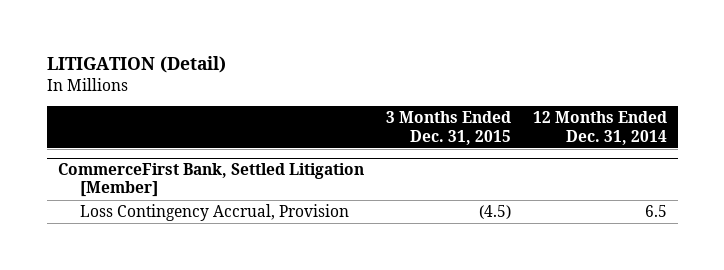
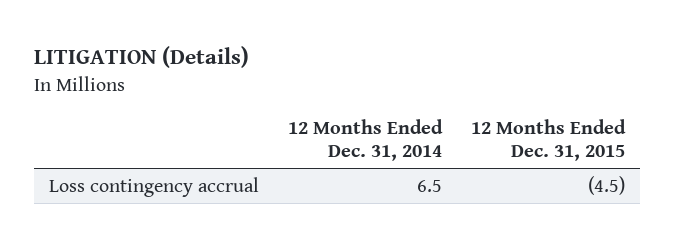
- LITIGATION (Detail)
+ LITIGATION (Details)
- | 3 Months Ended Dec. 31, 2015 | 12 Months Ended Dec. 31, 2014
+ | 12 Months Ended Dec. 31, 2014 | 12 Months Ended Dec. 31, 2015
- CommerceFirst Bank, Settled Litigation [Member]
- Loss Contingency Accrual, Provision | (4.5) | 6.5
+ Loss contingency accrual | 6.5 | (4.5)

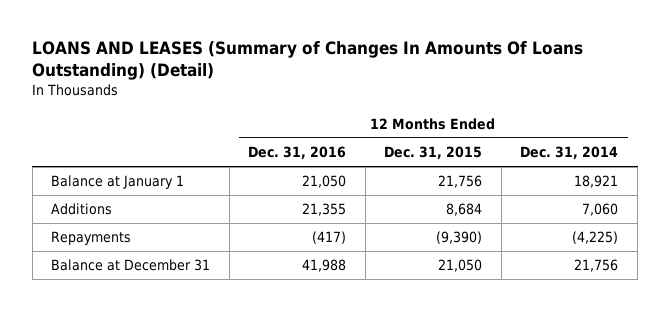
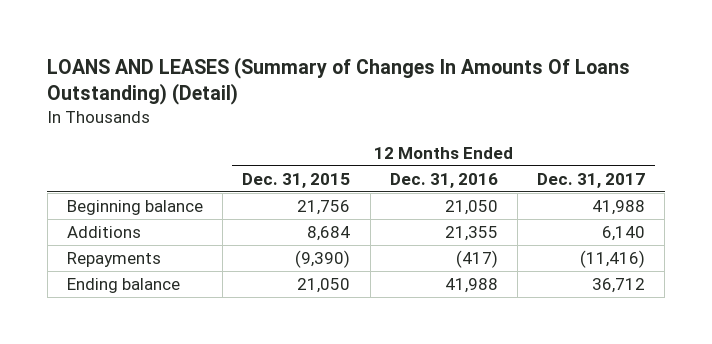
- | 12 Months Ended Dec. 31, 2016 | 12 Months Ended Dec. 31, 2015 | 12 Months Ended Dec. 31, 2014
+ | 12 Months Ended Dec. 31, 2015 | 12 Months Ended Dec. 31, 2016 | 12 Months Ended Dec. 31, 2017
- Balance at January 1 | 21,050 | 21,756 | 18,921
+ Beginning balance | 21,756 | 21,050 | 41,988
- Balance at December 31 | 41,988 | 21,050 | 21,756
+ Ending balance | 21,050 | 41,988 | 36,712

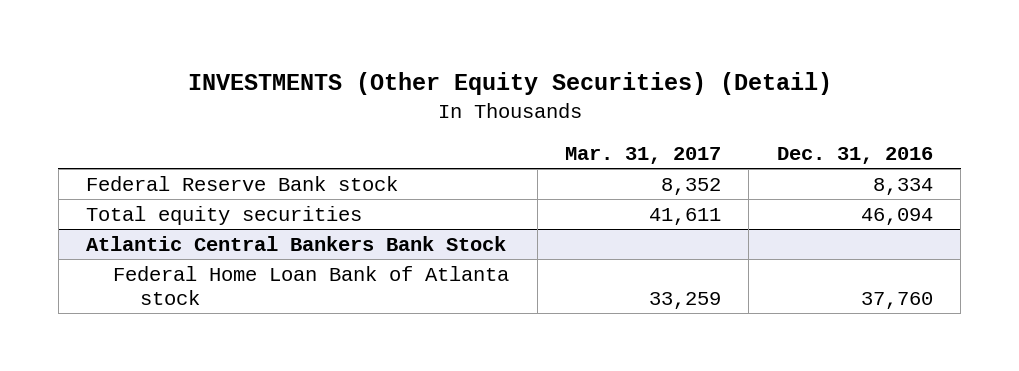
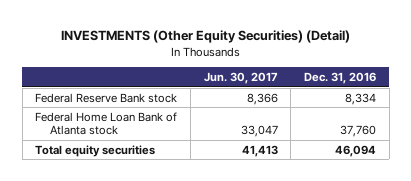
- | Mar. 31, 2017 | Dec. 31, 2016
+ | Jun. 30, 2017 | Dec. 31, 2016
- Atlantic Central Bankers Bank Stock
moved down: Total equity securities | 41,413 | 46,094

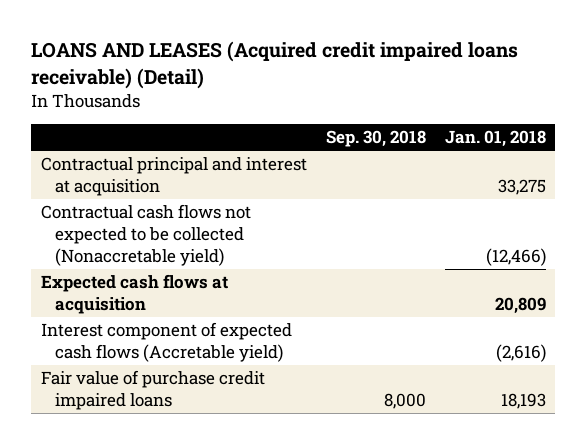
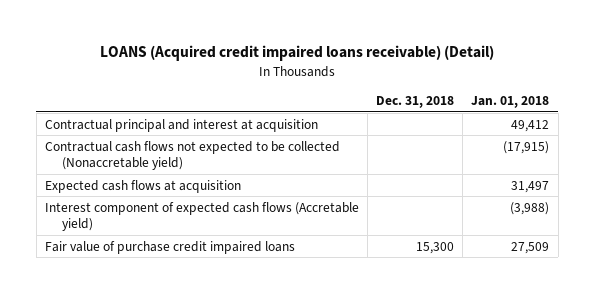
- LOANS AND LEASES (Acquired credit impaired loans receivable) (Detail)
+ LOANS (Acquired credit impaired loans receivable) (Detail)
- | Sep. 30, 2018 | Jan. 01, 2018
+ | Dec. 31, 2018 | Jan. 01, 2018
- Contractual principal and interest at acquisition | | 33,275
- Contractual cash flows not expected to be collected (Nonaccretable yield) | | (12,466)
- Expected cash flows at acquisition | | 20,809
- Interest component of expected cash flows (Accretable yield) | | (2,616)
- Fair value of purchase credit impaired loans | 8,000 | 18,193
+ Contractual principal and interest at acquisition | | 49,412
+ Contractual cash flows not expected to be collected (Nonaccretable yield) | | (17,915)
+ Expected cash flows at acquisition | | 31,497
+ Interest component of expected cash flows (Accretable yield) | | (3,988)
+ Fair value of purchase credit impaired loans | 15,300 | 27,509

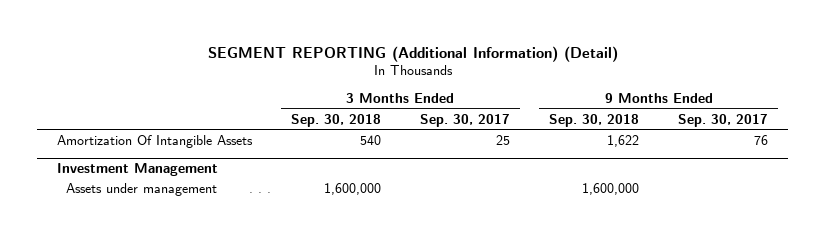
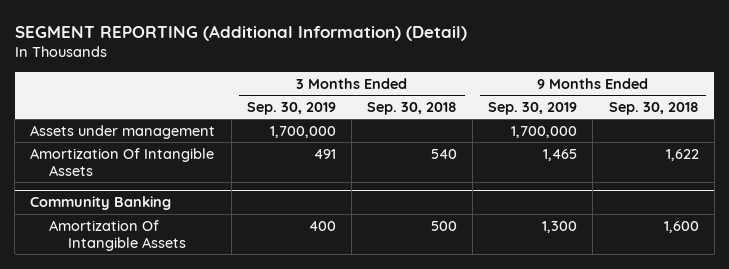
- | 3 Months Ended Sep. 30, 2018 | 3 Months Ended Sep. 30, 2017 | 9 Months Ended Sep. 30, 2018 | 9 Months Ended Sep. 30, 2017
+ | 3 Months Ended Sep. 30, 2019 | 3 Months Ended Sep. 30, 2018 | 9 Months Ended Sep. 30, 2019 | 9 Months Ended Sep. 30, 2018
+ Assets under management | 1,700,000 | | 1,700,000 |
- Investment Management
- Assets under management | 1,600,000 | | 1,600,000 |
+ Community Banking
+ Amortization Of Intangible Assets | 400 | 500 | 1,300 | 1,600

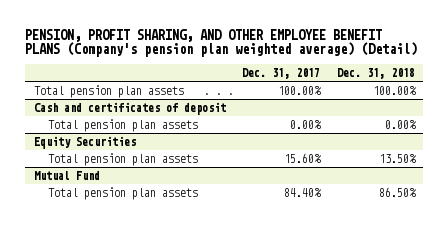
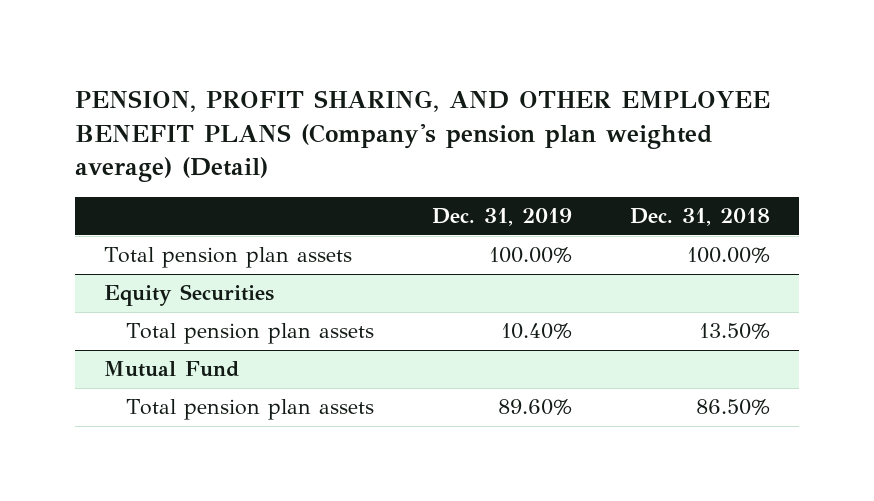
- | Dec. 31, 2017 | Dec. 31, 2018
+ | Dec. 31, 2019 | Dec. 31, 2018
- Cash and certificates of deposit
- Total pension plan assets | 0.00% | 0.00%

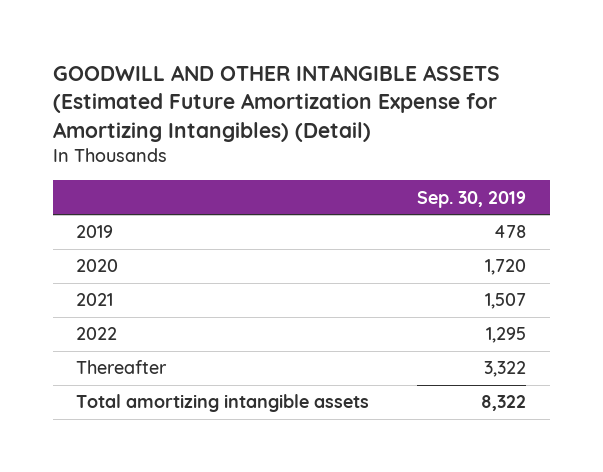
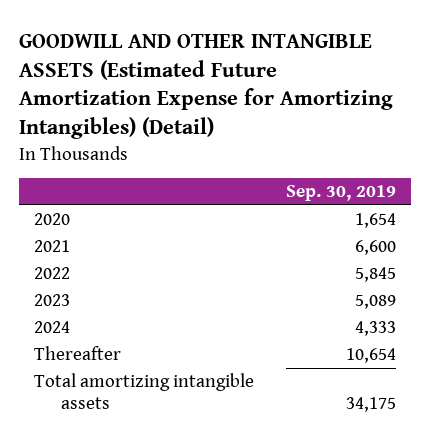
- 2019 | 478
- 2020 | 1,720
- 2021 | 1,507
- 2022 | 1,295
- Thereafter | 3,322
- Total amortizing intangible assets | 8,322
+ 2020 | 1,654
+ 2021 | 6,600
+ 2022 | 5,845
+ 2023 | 5,089
+ 2024 | 4,333
+ Thereafter | 10,654
+ Total amortizing intangible assets | 34,175

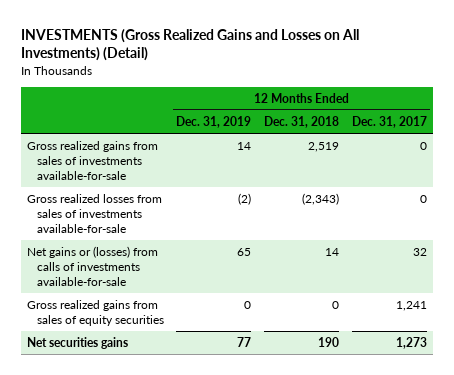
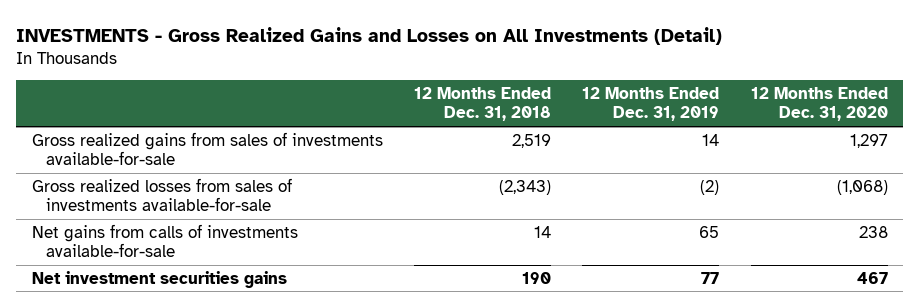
- INVESTMENTS (Gross Realized Gains and Losses on All Investments) (Detail)
+ INVESTMENTS - Gross Realized Gains and Losses on All Investments (Detail)
- | 12 Months Ended Dec. 31, 2019 | 12 Months Ended Dec. 31, 2018 | 12 Months Ended Dec. 31, 2017
+ | 12 Months Ended Dec. 31, 2018 | 12 Months Ended Dec. 31, 2019 | 12 Months Ended Dec. 31, 2020
- Net gains or (losses) from calls of investments available-for-sale | 65 | 14 | 32
- Gross realized gains from sales of equity securities | 0 | 0 | 1,241
- Net securities gains | 77 | 190 | 1,273
+ Net gains from calls of investments available-for-sale | 14 | 65 | 238
+ Net investment securities gains | 190 | 77 | 467

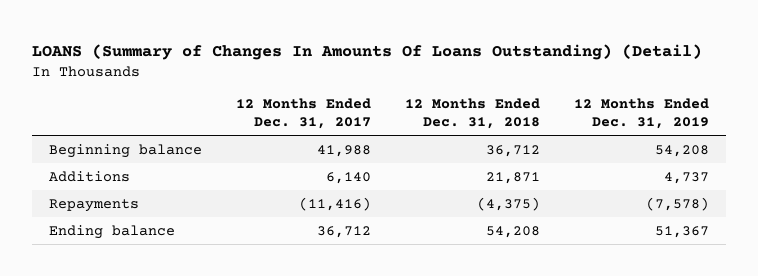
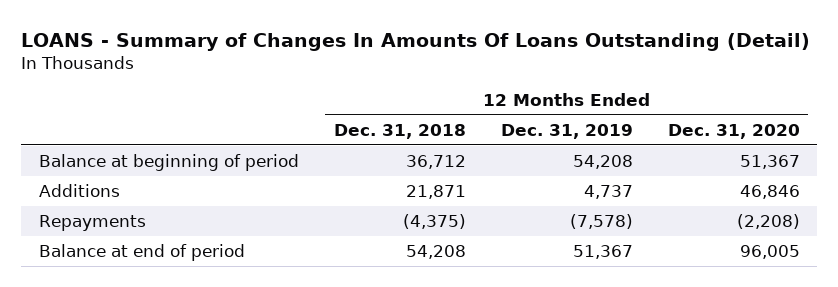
- LOANS (Summary of Changes In Amounts Of Loans Outstanding) (Detail)
+ LOANS - Summary of Changes In Amounts Of Loans Outstanding (Detail)
- | 12 Months Ended Dec. 31, 2017 | 12 Months Ended Dec. 31, 2018 | 12 Months Ended Dec. 31, 2019
+ | 12 Months Ended Dec. 31, 2018 | 12 Months Ended Dec. 31, 2019 | 12 Months Ended Dec. 31, 2020
- Beginning balance | 41,988 | 36,712 | 54,208
+ Balance at beginning of period | 36,712 | 54,208 | 51,367
- Ending balance | 36,712 | 54,208 | 51,367
+ Balance at end of period | 54,208 | 51,367 | 96,005

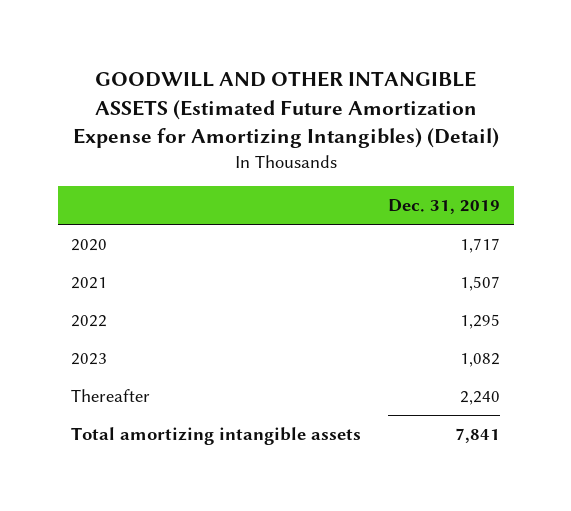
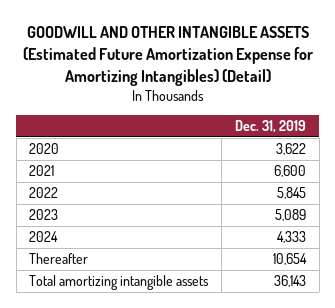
- 2020 | 1,717
- 2021 | 1,507
- 2022 | 1,295
- 2023 | 1,082
- Thereafter | 2,240
- Total amortizing intangible assets | 7,841
+ 2020 | 3,622
+ 2021 | 6,600
+ 2022 | 5,845
+ 2023 | 5,089
+ 2024 | 4,333
+ Thereafter | 10,654
+ Total amortizing intangible assets | 36,143

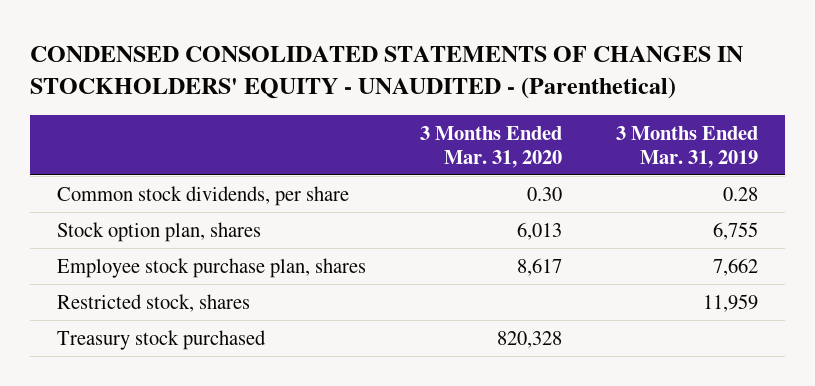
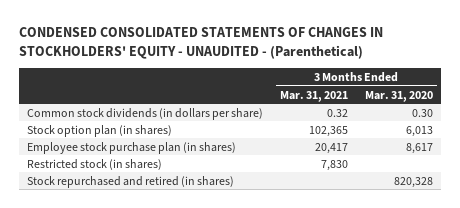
- | 3 Months Ended Mar. 31, 2020 | 3 Months Ended Mar. 31, 2019
+ | 3 Months Ended Mar. 31, 2021 | 3 Months Ended Mar. 31, 2020
- Common stock dividends, per share | 0.30 | 0.28
- Stock option plan, shares | 6,013 | 6,755
- Employee stock purchase plan, shares | 8,617 | 7,662
- Restricted stock, shares | | 11,959
- Treasury stock purchased | 820,328 |
+ Common stock dividends (in dollars per share) | 0.32 | 0.30
+ Stock option plan (in shares) | 102,365 | 6,013
+ Employee stock purchase plan (in shares) | 20,417 | 8,617
+ Restricted stock (in shares) | 7,830 |
+ Stock repurchased and retired (in shares) | | 820,328

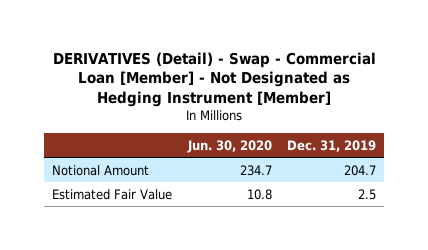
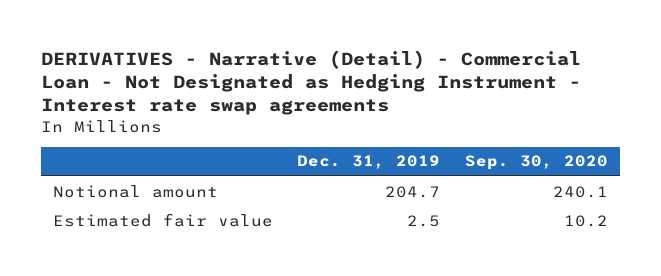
- DERIVATIVES (Detail) - Swap - Commercial Loan [Member] - Not Designated as Hedging Instrument [Member]
+ DERIVATIVES - Narrative (Detail) - Commercial Loan - Not Designated as Hedging Instrument - Interest rate swap agreements
- | Jun. 30, 2020 | Dec. 31, 2019
+ | Dec. 31, 2019 | Sep. 30, 2020
- Notional Amount | 234.7 | 204.7
- Estimated Fair Value | 10.8 | 2.5
+ Notional amount | 204.7 | 240.1
+ Estimated fair value | 2.5 | 10.2

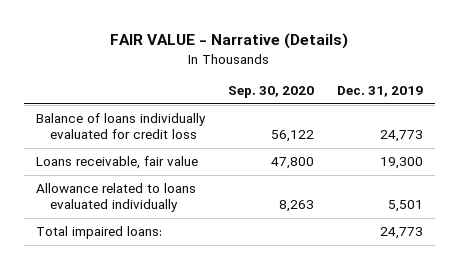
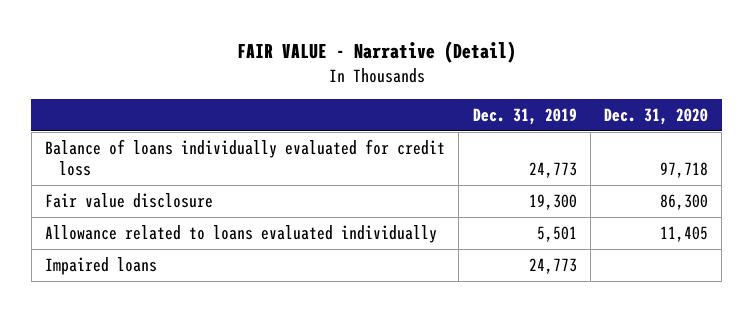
- FAIR VALUE - Narrative (Details)
+ FAIR VALUE - Narrative (Detail)
- | Sep. 30, 2020 | Dec. 31, 2019
+ | Dec. 31, 2019 | Dec. 31, 2020
- Loans receivable, fair value | 47,800 | 19,300
+ Fair value disclosure | 19,300 | 86,300
- Total impaired loans: | | 24,773
+ Impaired loans | 24,773 |

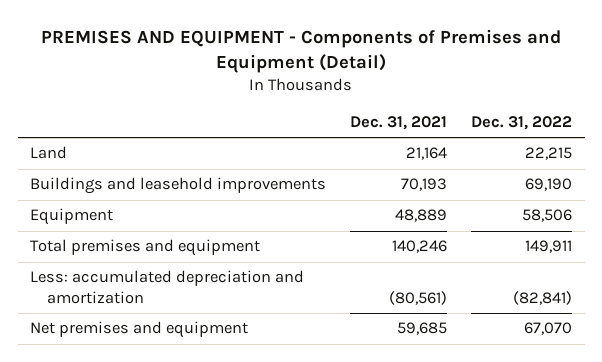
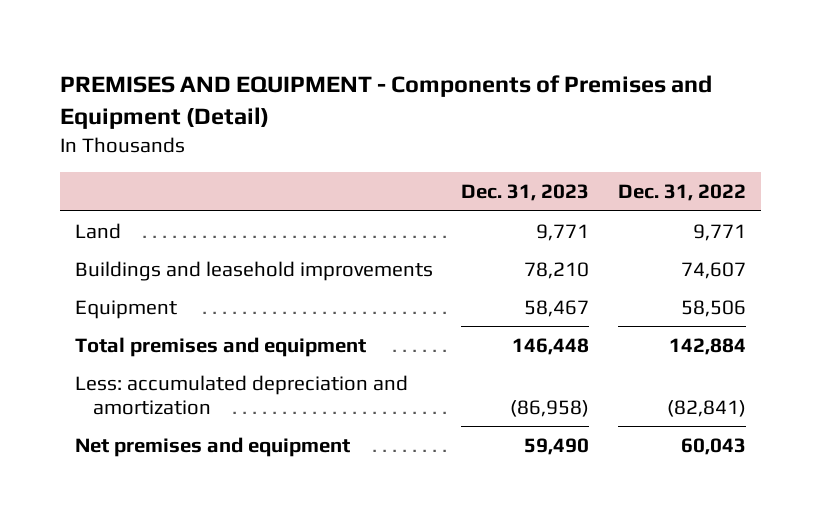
- | Dec. 31, 2021 | Dec. 31, 2022
+ | Dec. 31, 2023 | Dec. 31, 2022
- Land | 21,164 | 22,215
- Buildings and leasehold improvements | 70,193 | 69,190
+ Land | 9,771 | 9,771
+ Buildings and leasehold improvements | 78,210 | 74,607
- Total premises and equipment | 140,246 | 149,911
+ Total premises and equipment | 146,448 | 142,884
- Net premises and equipment | 59,685 | 67,070
+ Net premises and equipment | 59,490 | 60,043

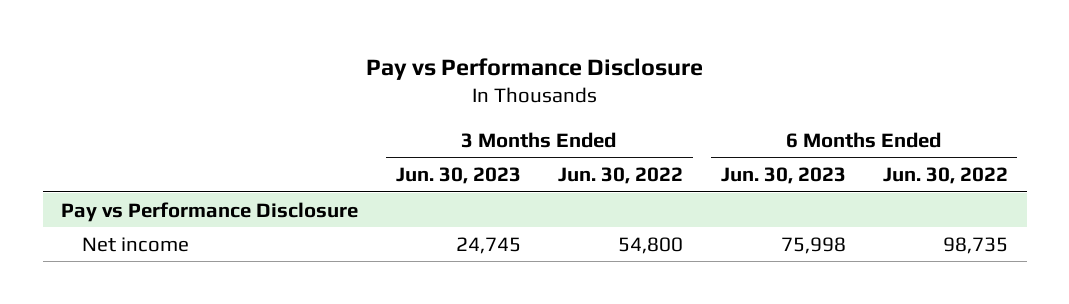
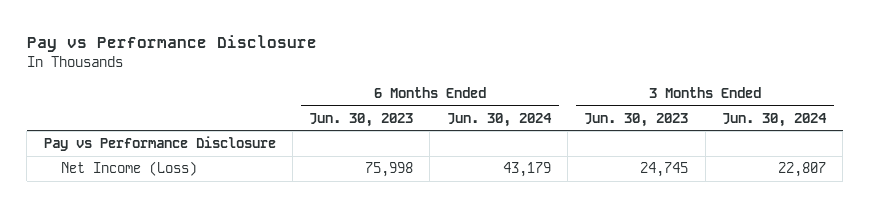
- | 3 Months Ended Jun. 30, 2023 | 3 Months Ended Jun. 30, 2022 | 6 Months Ended Jun. 30, 2023 | 6 Months Ended Jun. 30, 2022
+ | 6 Months Ended Jun. 30, 2023 | 6 Months Ended Jun. 30, 2024 | 3 Months Ended Jun. 30, 2023 | 3 Months Ended Jun. 30, 2024
- Net income | 24,745 | 54,800 | 75,998 | 98,735
+ Net Income (Loss) | 75,998 | 43,179 | 24,745 | 22,807

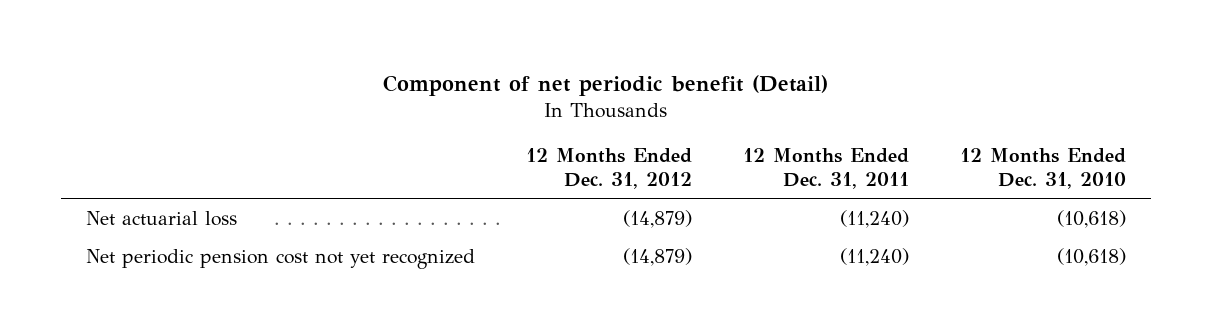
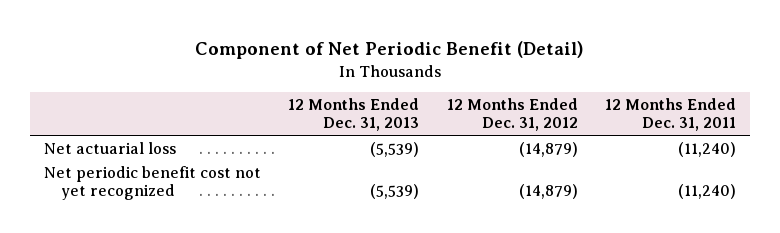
- Component of net periodic benefit (Detail)
+ Component of Net Periodic Benefit (Detail)
- | 12 Months Ended Dec. 31, 2012 | 12 Months Ended Dec. 31, 2011 | 12 Months Ended Dec. 31, 2010
+ | 12 Months Ended Dec. 31, 2013 | 12 Months Ended Dec. 31, 2012 | 12 Months Ended Dec. 31, 2011
- Net periodic pension cost not yet recognized | (14,879) | (11,240) | (10,618)
+ Net periodic benefit cost not yet recognized | (5,539) | (14,879) | (11,240)

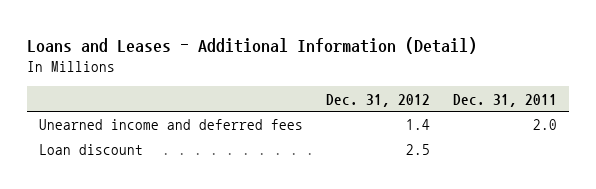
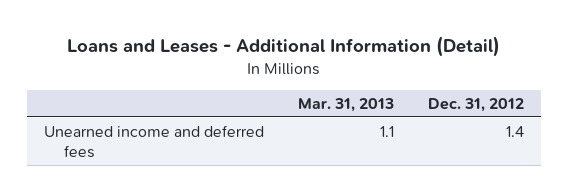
- | Dec. 31, 2012 | Dec. 31, 2011
+ | Mar. 31, 2013 | Dec. 31, 2012
- Loan discount | 2.5 |

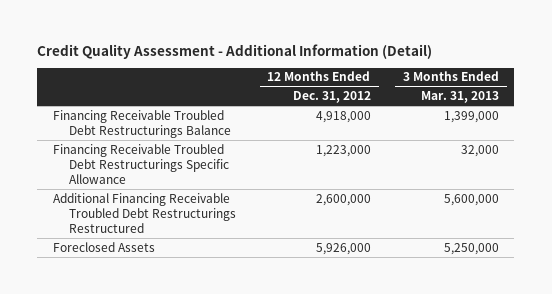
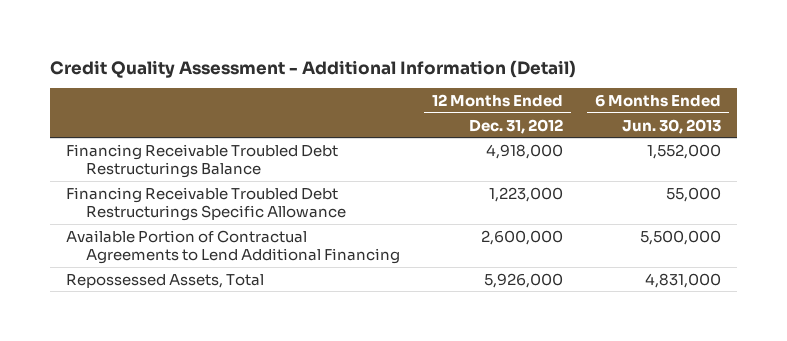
- | 12 Months Ended Dec. 31, 2012 | 3 Months Ended Mar. 31, 2013
+ | 12 Months Ended Dec. 31, 2012 | 6 Months Ended Jun. 30, 2013
- Additional Financing Receivable Troubled Debt Restructurings Restructured | 2,600,000 | 5,600,000
- Foreclosed Assets | 5,926,000 | 5,250,000
+ Available Portion of Contractual Agreements to Lend Additional Financing | 2,600,000 | 5,500,000
+ Repossessed Assets, Total | 5,926,000 | 4,831,000

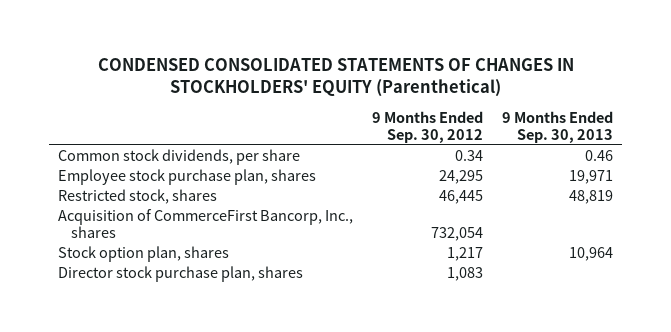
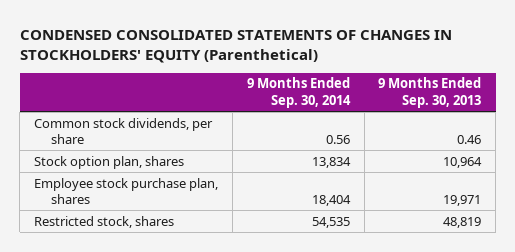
- | 9 Months Ended Sep. 30, 2012 | 9 Months Ended Sep. 30, 2013
+ | 9 Months Ended Sep. 30, 2014 | 9 Months Ended Sep. 30, 2013
moved up: Stock option plan, shares | 13,834 | 10,964
- Acquisition of CommerceFirst Bancorp, Inc., shares | 732,054 |
- Director stock purchase plan, shares | 1,083 |

